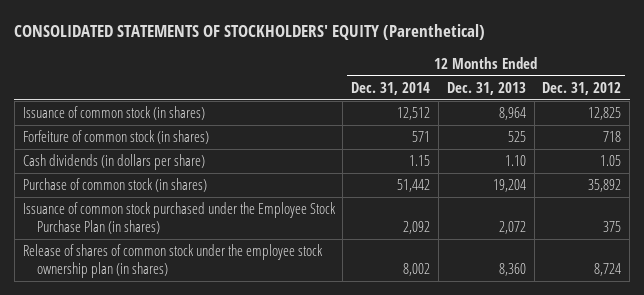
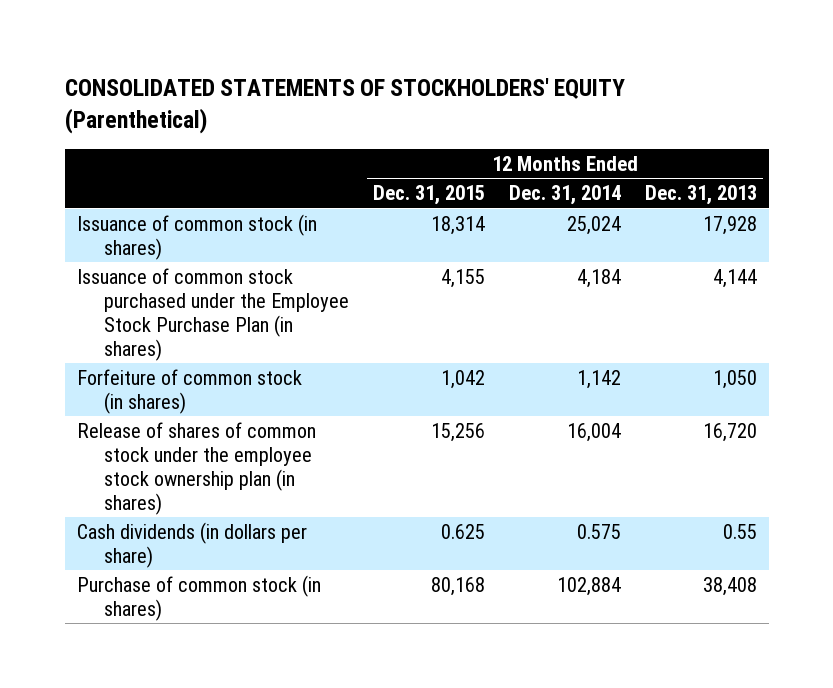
- | 12 Months Ended Dec. 31, 2014 | 12 Months Ended Dec. 31, 2013 | 12 Months Ended Dec. 31, 2012
+ | 12 Months Ended Dec. 31, 2015 | 12 Months Ended Dec. 31, 2014 | 12 Months Ended Dec. 31, 2013
- Issuance of common stock (in shares) | 12,512 | 8,964 | 12,825
- Forfeiture of common stock (in shares) | 571 | 525 | 718
- Cash dividends (in dollars per share) | 1.15 | 1.10 | 1.05
- Purchase of common stock (in shares) | 51,442 | 19,204 | 35,892
- Issuance of common stock purchased under the Employee Stock Purchase Plan (in shares) | 2,092 | 2,072 | 375
- Release of shares of common stock under the employee stock ownership plan (in shares) | 8,002 | 8,360 | 8,724
+ Issuance of common stock (in shares) | 18,314 | 25,024 | 17,928
+ Issuance of common stock purchased under the Employee Stock Purchase Plan (in shares) | 4,155 | 4,184 | 4,144
+ Forfeiture of common stock (in shares) | 1,042 | 1,142 | 1,050
+ Release of shares of common stock under the employee stock ownership plan (in shares) | 15,256 | 16,004 | 16,720
+ Cash dividends (in dollars per share) | 0.625 | 0.575 | 0.55
+ Purchase of common stock (in shares) | 80,168 | 102,884 | 38,408

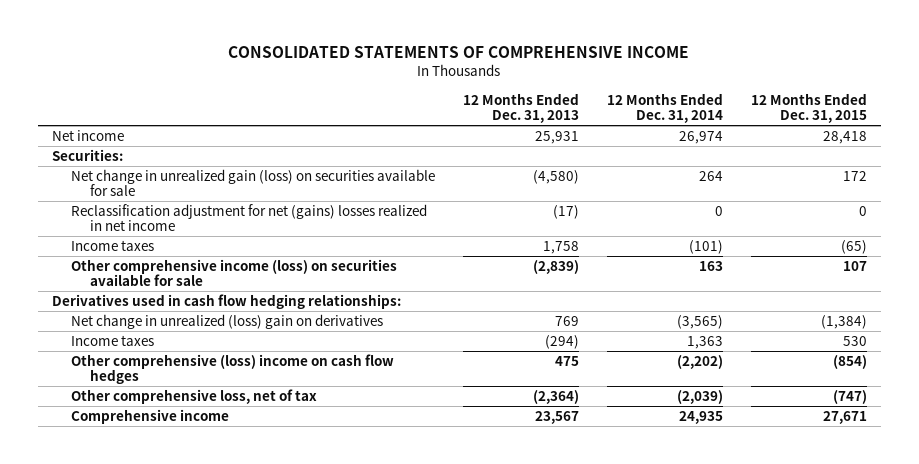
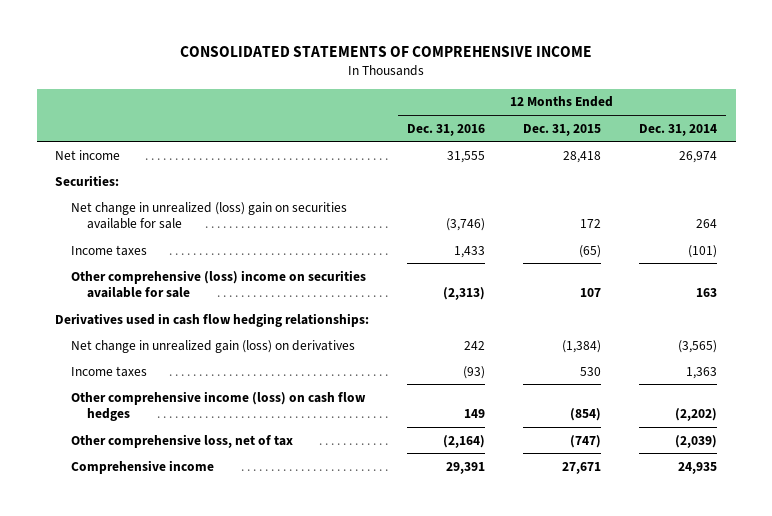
- | 12 Months Ended Dec. 31, 2013 | 12 Months Ended Dec. 31, 2014 | 12 Months Ended Dec. 31, 2015
+ | 12 Months Ended Dec. 31, 2016 | 12 Months Ended Dec. 31, 2015 | 12 Months Ended Dec. 31, 2014
- Net change in unrealized gain (loss) on securities available for sale | (4,580) | 264 | 172
- Reclassification adjustment for net (gains) losses realized in net income | (17) | 0 | 0
+ Net change in unrealized (loss) gain on securities available for sale | (3,746) | 172 | 264
- Other comprehensive income (loss) on securities available for sale | (2,839) | 163 | 107
+ Other comprehensive (loss) income on securities available for sale | (2,313) | 107 | 163
- Net change in unrealized (loss) gain on derivatives | 769 | (3,565) | (1,384)
+ Net change in unrealized gain (loss) on derivatives | 242 | (1,384) | (3,565)
- Other comprehensive (loss) income on cash flow hedges | 475 | (2,202) | (854)
+ Other comprehensive income (loss) on cash flow hedges | 149 | (854) | (2,202)

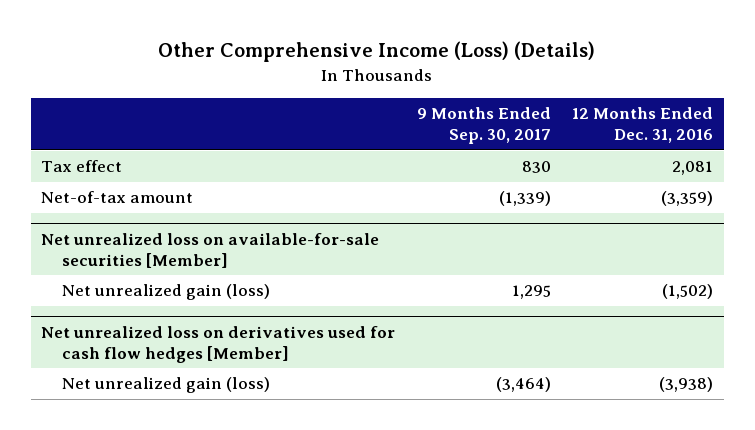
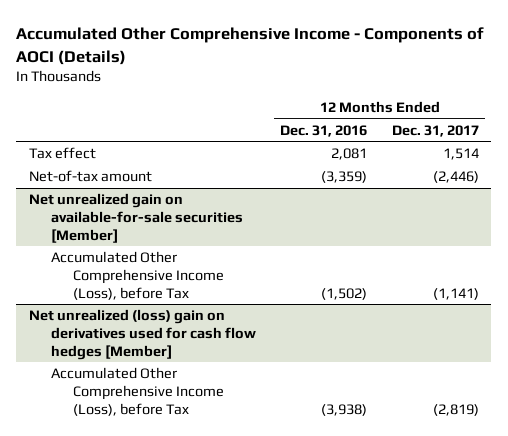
- Other Comprehensive Income (Loss) (Details)
+ Accumulated Other Comprehensive Income - Components of AOCI (Details)
- | 9 Months Ended Sep. 30, 2017 | 12 Months Ended Dec. 31, 2016
+ | 12 Months Ended Dec. 31, 2016 | 12 Months Ended Dec. 31, 2017
- Net unrealized loss on available-for-sale securities [Member]
- Net unrealized gain (loss) | 1,295 | (1,502)
- Net unrealized loss on derivatives used for cash flow hedges [Member]
- Net unrealized gain (loss) | (3,464) | (3,938)
+ Net unrealized gain on available-for-sale securities [Member]
+ Accumulated Other Comprehensive Income (Loss), before Tax | (1,502) | (1,141)
+ Net unrealized (loss) gain on derivatives used for cash flow hedges [Member]
+ Accumulated Other Comprehensive Income (Loss), before Tax | (3,938) | (2,819)

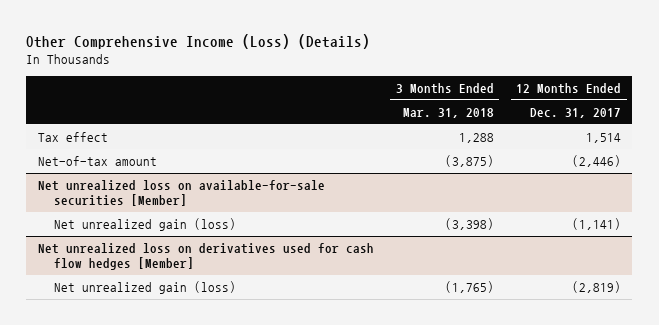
- Accumulated Other Comprehensive Income - Components of AOCI (Details)
+ Other Comprehensive Income (Loss) (Details)
- | 12 Months Ended Dec. 31, 2016 | 12 Months Ended Dec. 31, 2017
+ | 3 Months Ended Mar. 31, 2018 | 12 Months Ended Dec. 31, 2017
- Net unrealized gain on available-for-sale securities [Member]
- Accumulated Other Comprehensive Income (Loss), before Tax | (1,502) | (1,141)
- Net unrealized (loss) gain on derivatives used for cash flow hedges [Member]
- Accumulated Other Comprehensive Income (Loss), before Tax | (3,938) | (2,819)
+ Net unrealized loss on available-for-sale securities [Member]
+ Net unrealized gain (loss) | (3,398) | (1,141)
+ Net unrealized loss on derivatives used for cash flow hedges [Member]
+ Net unrealized gain (loss) | (1,765) | (2,819)

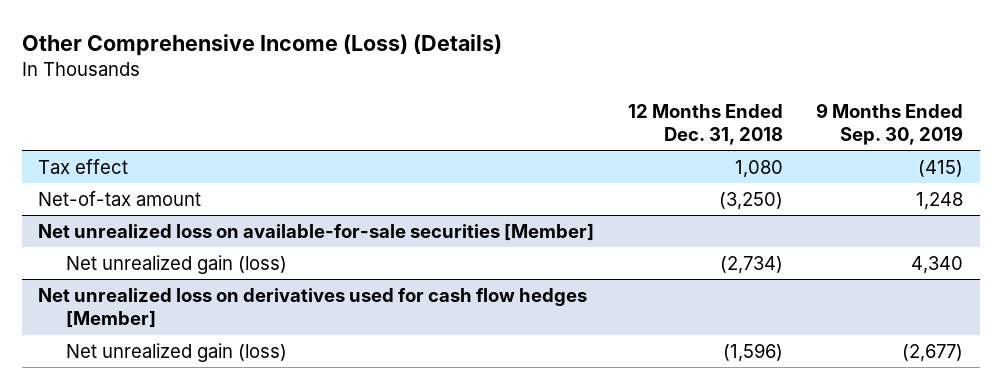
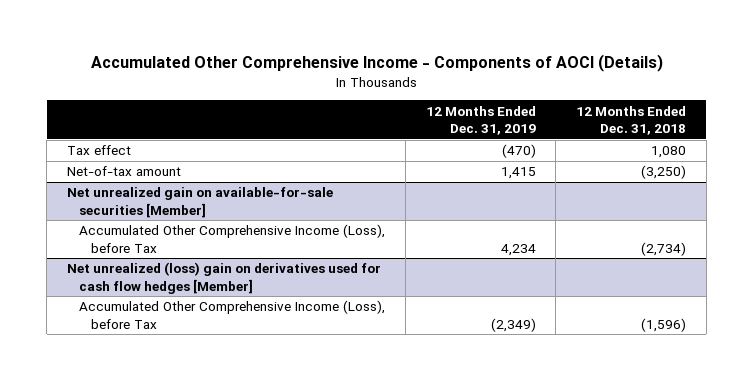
- Other Comprehensive Income (Loss) (Details)
+ Accumulated Other Comprehensive Income - Components of AOCI (Details)
- | 12 Months Ended Dec. 31, 2018 | 9 Months Ended Sep. 30, 2019
+ | 12 Months Ended Dec. 31, 2019 | 12 Months Ended Dec. 31, 2018
- Net unrealized loss on available-for-sale securities [Member]
- Net unrealized gain (loss) | (2,734) | 4,340
- Net unrealized loss on derivatives used for cash flow hedges [Member]
- Net unrealized gain (loss) | (1,596) | (2,677)
+ Net unrealized gain on available-for-sale securities [Member]
+ Accumulated Other Comprehensive Income (Loss), before Tax | 4,234 | (2,734)
+ Net unrealized (loss) gain on derivatives used for cash flow hedges [Member]
+ Accumulated Other Comprehensive Income (Loss), before Tax | (2,349) | (1,596)

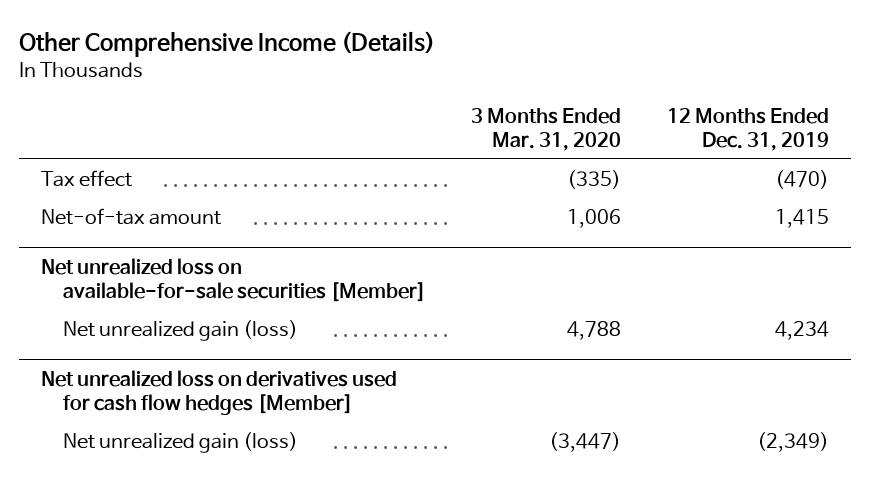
- Accumulated Other Comprehensive Income - Components of AOCI (Details)
+ Other Comprehensive Income (Details)
- | 12 Months Ended Dec. 31, 2019 | 12 Months Ended Dec. 31, 2018
+ | 3 Months Ended Mar. 31, 2020 | 12 Months Ended Dec. 31, 2019
- Net unrealized gain on available-for-sale securities [Member]
- Accumulated Other Comprehensive Income (Loss), before Tax | 4,234 | (2,734)
- Net unrealized (loss) gain on derivatives used for cash flow hedges [Member]
- Accumulated Other Comprehensive Income (Loss), before Tax | (2,349) | (1,596)
+ Net unrealized loss on available-for-sale securities [Member]
+ Net unrealized gain (loss) | 4,788 | 4,234
+ Net unrealized loss on derivatives used for cash flow hedges [Member]
+ Net unrealized gain (loss) | (3,447) | (2,349)

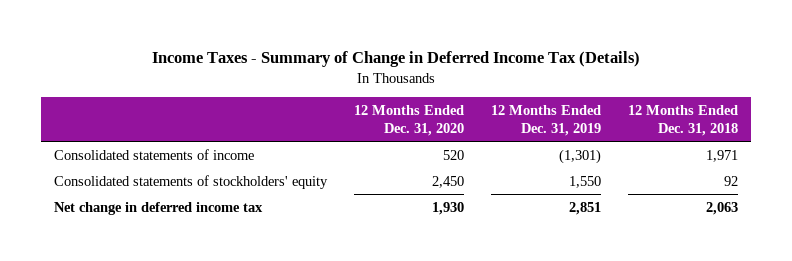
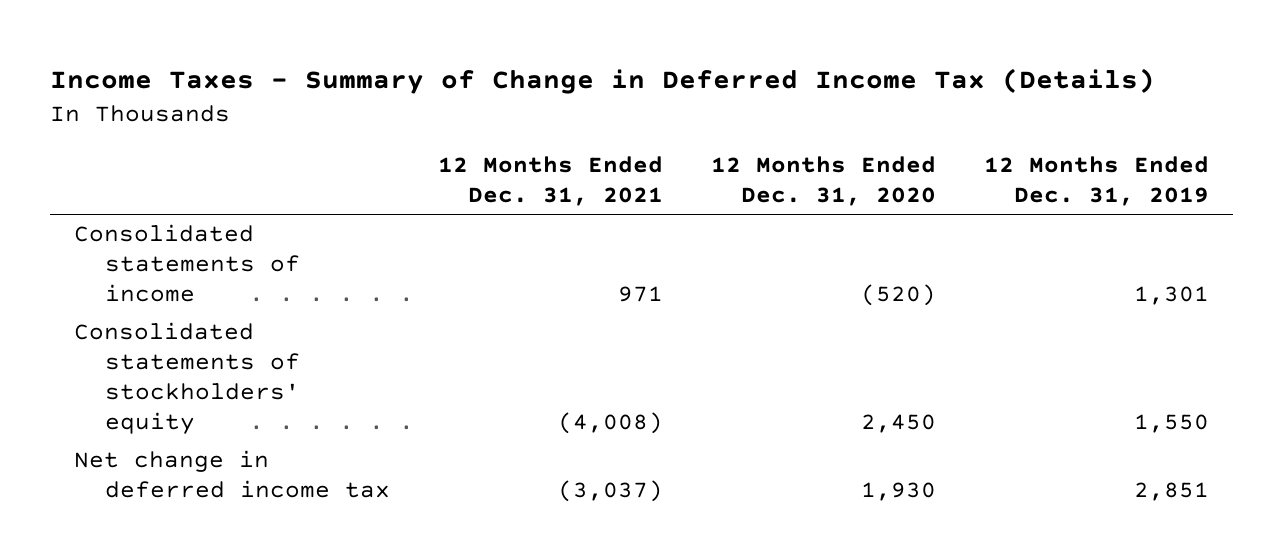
- | 12 Months Ended Dec. 31, 2020 | 12 Months Ended Dec. 31, 2019 | 12 Months Ended Dec. 31, 2018
+ | 12 Months Ended Dec. 31, 2021 | 12 Months Ended Dec. 31, 2020 | 12 Months Ended Dec. 31, 2019
- Consolidated statements of income | 520 | (1,301) | 1,971
+ Consolidated statements of income | 971 | (520) | 1,301

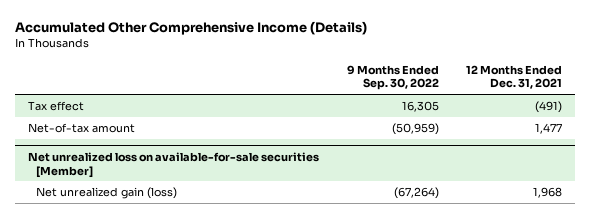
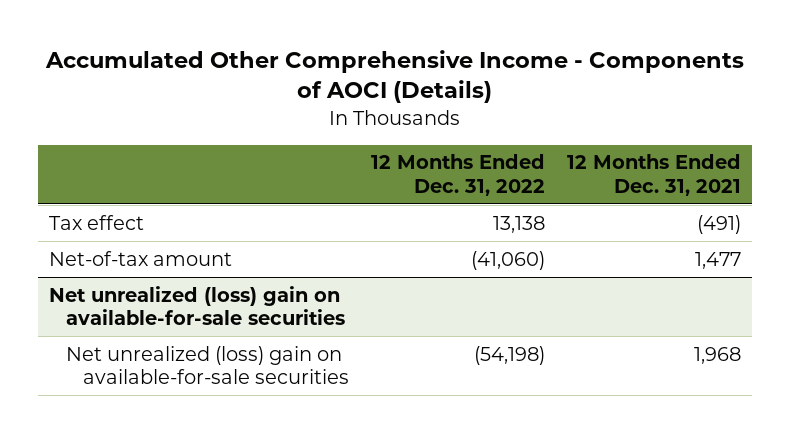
- Accumulated Other Comprehensive Income (Details)
+ Accumulated Other Comprehensive Income - Components of AOCI (Details)
- | 9 Months Ended Sep. 30, 2022 | 12 Months Ended Dec. 31, 2021
+ | 12 Months Ended Dec. 31, 2022 | 12 Months Ended Dec. 31, 2021
- Net unrealized loss on available-for-sale securities [Member]
- Net unrealized gain (loss) | (67,264) | 1,968
+ Net unrealized (loss) gain on available-for-sale securities
+ Net unrealized (loss) gain on available-for-sale securities | (54,198) | 1,968

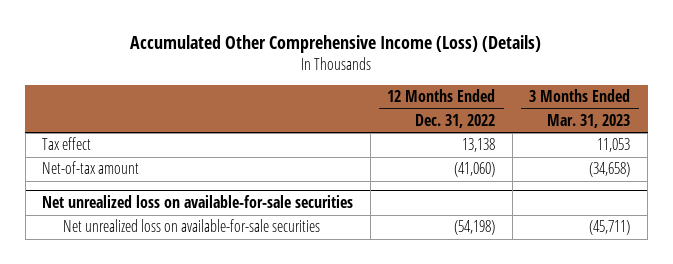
- Accumulated Other Comprehensive Income - Components of AOCI (Details)
+ Accumulated Other Comprehensive Income (Loss) (Details)
- | 12 Months Ended Dec. 31, 2022 | 12 Months Ended Dec. 31, 2021
+ | 12 Months Ended Dec. 31, 2022 | 3 Months Ended Mar. 31, 2023
- Net unrealized (loss) gain on available-for-sale securities
- Net unrealized (loss) gain on available-for-sale securities | (54,198) | 1,968
+ Net unrealized loss on available-for-sale securities
+ Net unrealized loss on available-for-sale securities | (54,198) | (45,711)

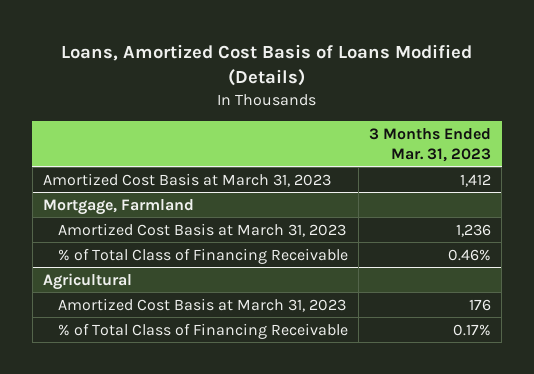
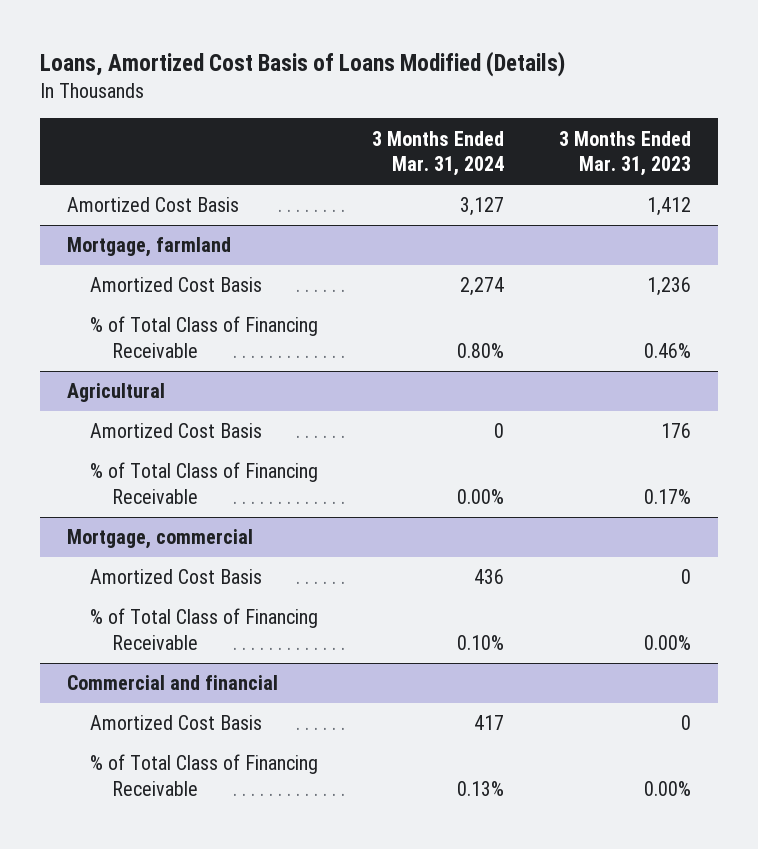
- | 3 Months Ended Mar. 31, 2023
+ | 3 Months Ended Mar. 31, 2024 | 3 Months Ended Mar. 31, 2023
- Amortized Cost Basis at March 31, 2023 | 1,412
- Mortgage, Farmland
- Amortized Cost Basis at March 31, 2023 | 1,236
+ Amortized Cost Basis | 3,127 | 1,412
+ Mortgage, farmland
+ Amortized Cost Basis | 2,274 | 1,236
@ Agricultural
- Amortized Cost Basis at March 31, 2023 | 176
+ Amortized Cost Basis | 0 | 176
+ Mortgage, commercial
+ Amortized Cost Basis | 436 | 0
+ % of Total Class of Financing Receivable | 0.10% | 0.00%
+ Commercial and financial
+ Amortized Cost Basis | 417 | 0
+ % of Total Class of Financing Receivable | 0.13% | 0.00%

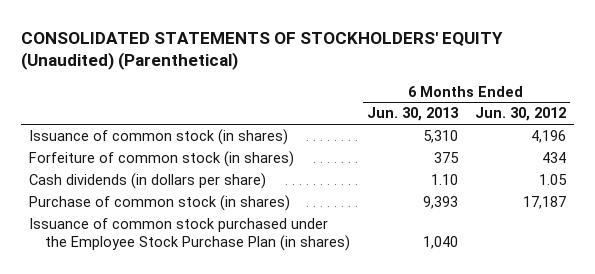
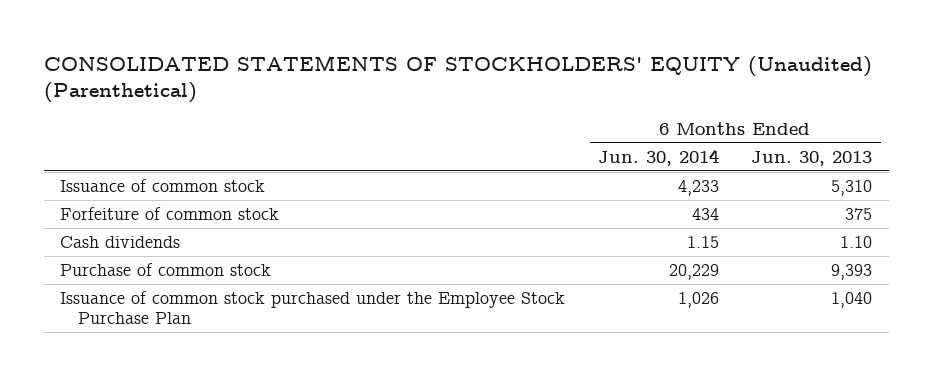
- | 6 Months Ended Jun. 30, 2013 | 6 Months Ended Jun. 30, 2012
+ | 6 Months Ended Jun. 30, 2014 | 6 Months Ended Jun. 30, 2013
- Issuance of common stock (in shares) | 5,310 | 4,196
- Forfeiture of common stock (in shares) | 375 | 434
- Cash dividends (in dollars per share) | 1.10 | 1.05
- Purchase of common stock (in shares) | 9,393 | 17,187
- Issuance of common stock purchased under the Employee Stock Purchase Plan (in shares) | 1,040 |
+ Issuance of common stock | 4,233 | 5,310
+ Forfeiture of common stock | 434 | 375
+ Cash dividends | 1.15 | 1.10
+ Purchase of common stock | 20,229 | 9,393
+ Issuance of common stock purchased under the Employee Stock Purchase Plan | 1,026 | 1,040

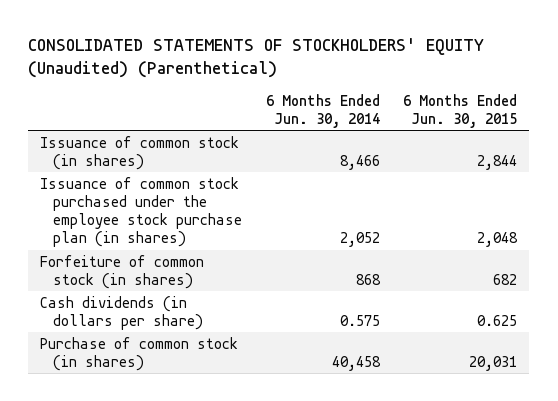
- | 6 Months Ended Jun. 30, 2014 | 6 Months Ended Jun. 30, 2013
+ | 6 Months Ended Jun. 30, 2014 | 6 Months Ended Jun. 30, 2015
- Issuance of common stock | 4,233 | 5,310
- Forfeiture of common stock | 434 | 375
- Cash dividends | 1.15 | 1.10
- Purchase of common stock | 20,229 | 9,393
- Issuance of common stock purchased under the Employee Stock Purchase Plan | 1,026 | 1,040
+ Issuance of common stock (in shares) | 8,466 | 2,844
+ Issuance of common stock purchased under the employee stock purchase plan (in shares) | 2,052 | 2,048
+ Forfeiture of common stock (in shares) | 868 | 682
+ Cash dividends (in dollars per share) | 0.575 | 0.625
+ Purchase of common stock (in shares) | 40,458 | 20,031

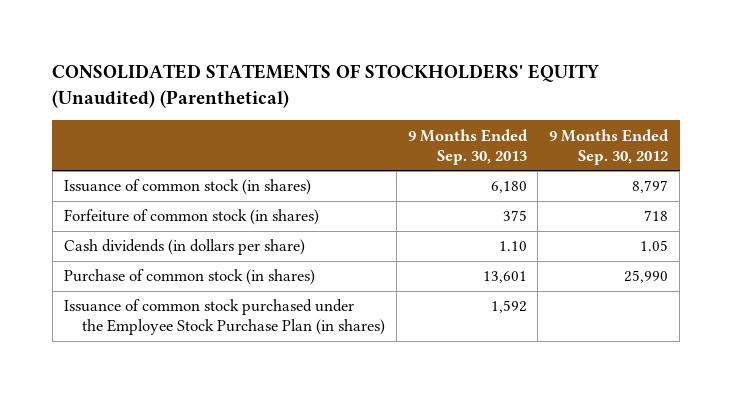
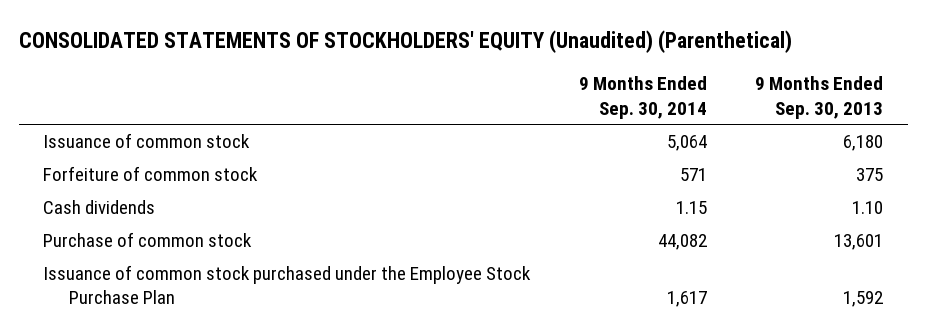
- | 9 Months Ended Sep. 30, 2013 | 9 Months Ended Sep. 30, 2012
+ | 9 Months Ended Sep. 30, 2014 | 9 Months Ended Sep. 30, 2013
- Issuance of common stock (in shares) | 6,180 | 8,797
- Forfeiture of common stock (in shares) | 375 | 718
- Cash dividends (in dollars per share) | 1.10 | 1.05
- Purchase of common stock (in shares) | 13,601 | 25,990
- Issuance of common stock purchased under the Employee Stock Purchase Plan (in shares) | 1,592 |
+ Issuance of common stock | 5,064 | 6,180
+ Forfeiture of common stock | 571 | 375
+ Cash dividends | 1.15 | 1.10
+ Purchase of common stock | 44,082 | 13,601
+ Issuance of common stock purchased under the Employee Stock Purchase Plan | 1,617 | 1,592

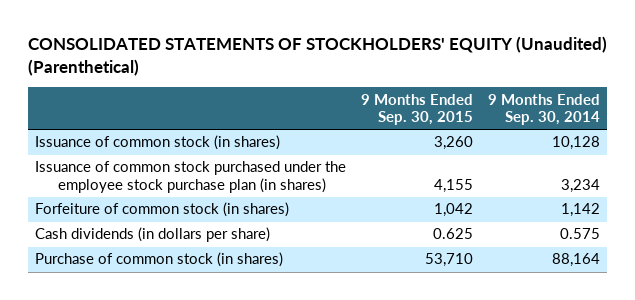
- | 9 Months Ended Sep. 30, 2014 | 9 Months Ended Sep. 30, 2013
+ | 9 Months Ended Sep. 30, 2015 | 9 Months Ended Sep. 30, 2014
- Issuance of common stock | 5,064 | 6,180
- Forfeiture of common stock | 571 | 375
- Cash dividends | 1.15 | 1.10
- Purchase of common stock | 44,082 | 13,601
- Issuance of common stock purchased under the Employee Stock Purchase Plan | 1,617 | 1,592
+ Issuance of common stock (in shares) | 3,260 | 10,128
+ Issuance of common stock purchased under the employee stock purchase plan (in shares) | 4,155 | 3,234
+ Forfeiture of common stock (in shares) | 1,042 | 1,142
+ Cash dividends (in dollars per share) | 0.625 | 0.575
+ Purchase of common stock (in shares) | 53,710 | 88,164

